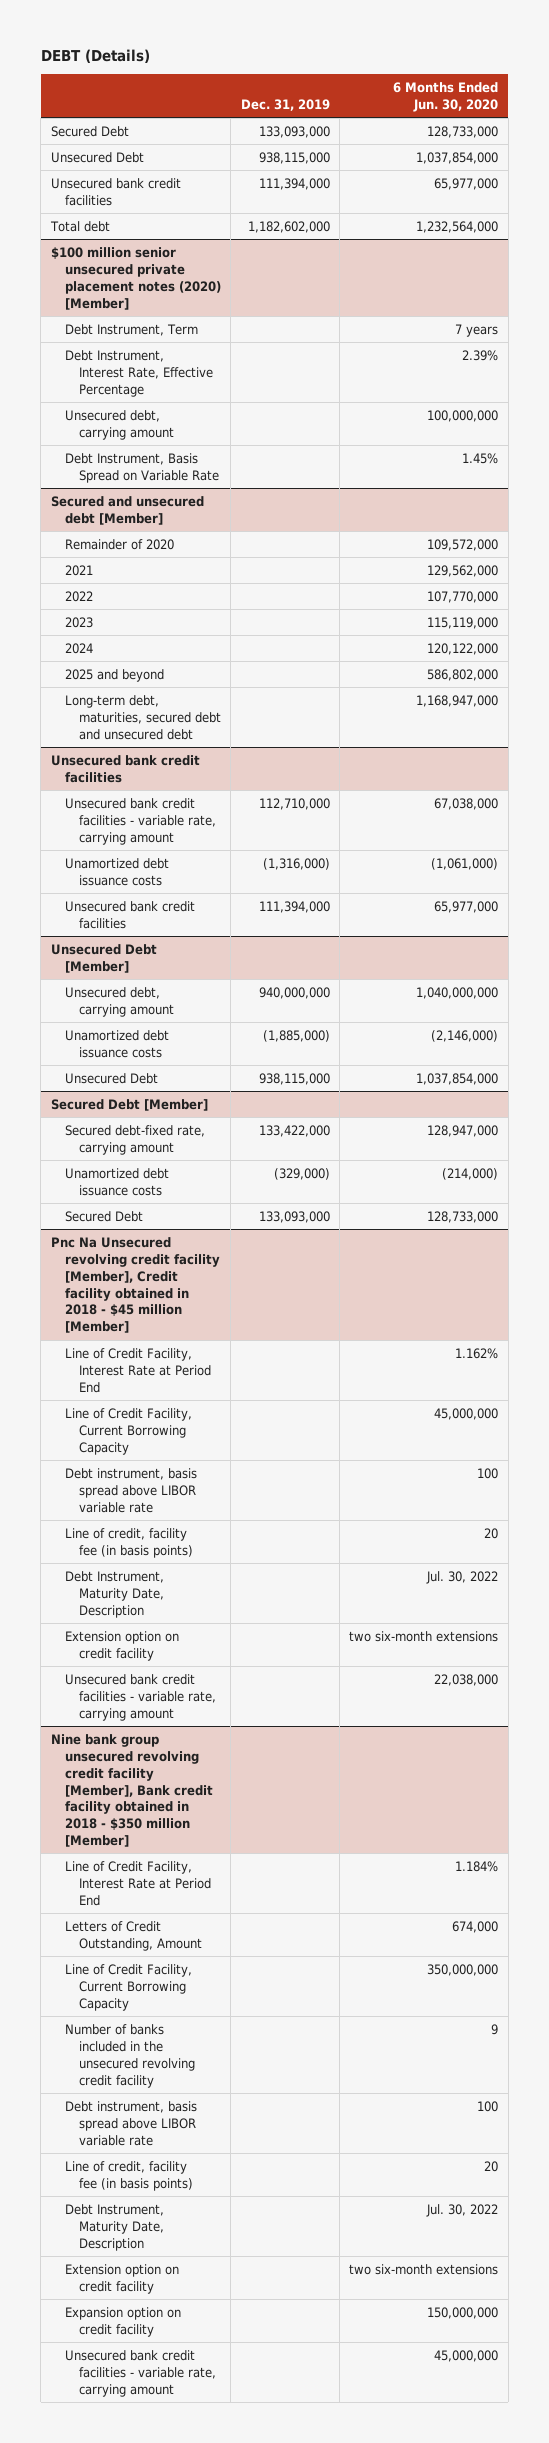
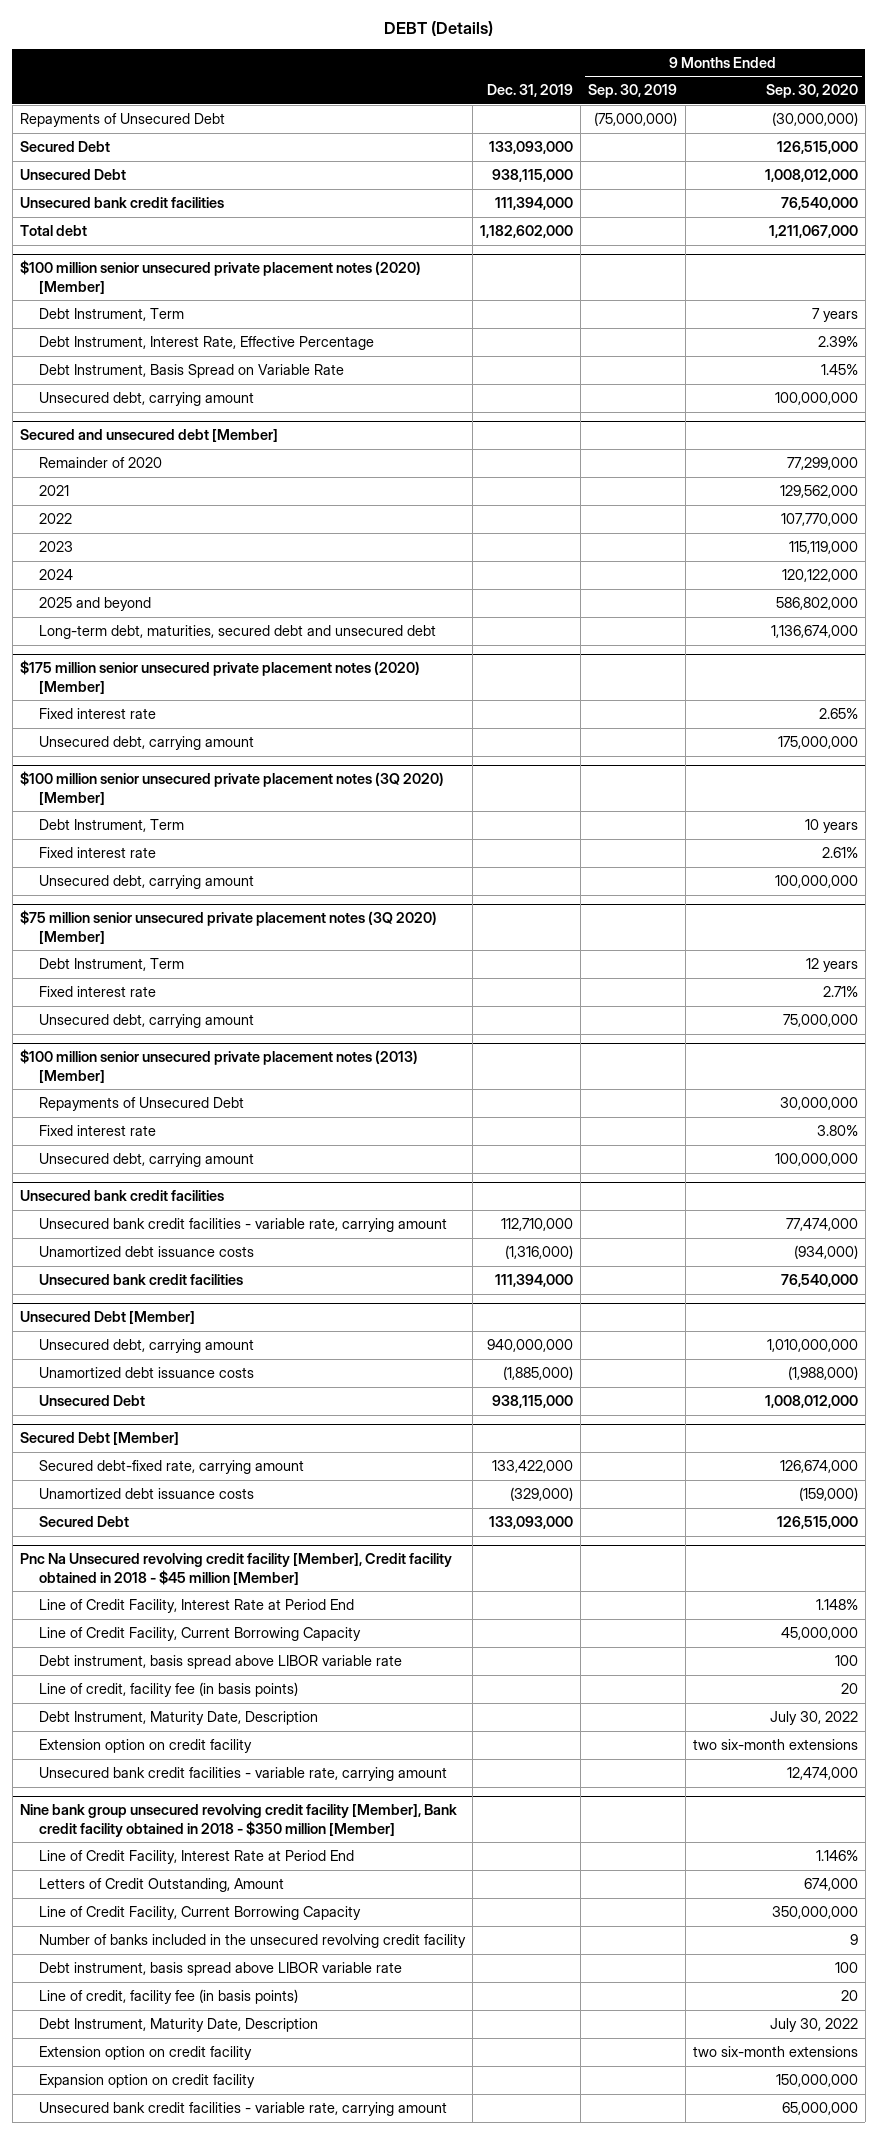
- | Dec. 31, 2019 | 6 Months Ended Jun. 30, 2020
+ | Dec. 31, 2019 | 9 Months Ended Sep. 30, 2019 | 9 Months Ended Sep. 30, 2020
+ Repayments of Unsecured Debt | | (75,000,000) | (30,000,000)
@ $100 million senior unsecured private placement notes (2020) [Member]
moved down: Unsecured debt, carrying amount | | | 100,000,000
+ $175 million senior unsecured private placement notes (2020) [Member]
+ Fixed interest rate | | | 2.65%
+ Unsecured debt, carrying amount | | | 175,000,000
+ $100 million senior unsecured private placement notes (3Q 2020) [Member]
+ Debt Instrument, Term | | | 10 years
+ Fixed interest rate | | | 2.61%
+ Unsecured debt, carrying amount | | | 100,000,000
+ $75 million senior unsecured private placement notes (3Q 2020) [Member]
+ Debt Instrument, Term | | | 12 years
+ Fixed interest rate | | | 2.71%
+ Unsecured debt, carrying amount | | | 75,000,000
+ $100 million senior unsecured private placement notes (2013) [Member]
+ Repayments of Unsecured Debt | | | 30,000,000
+ Fixed interest rate | | | 3.80%
+ Unsecured debt, carrying amount | | | 100,000,000

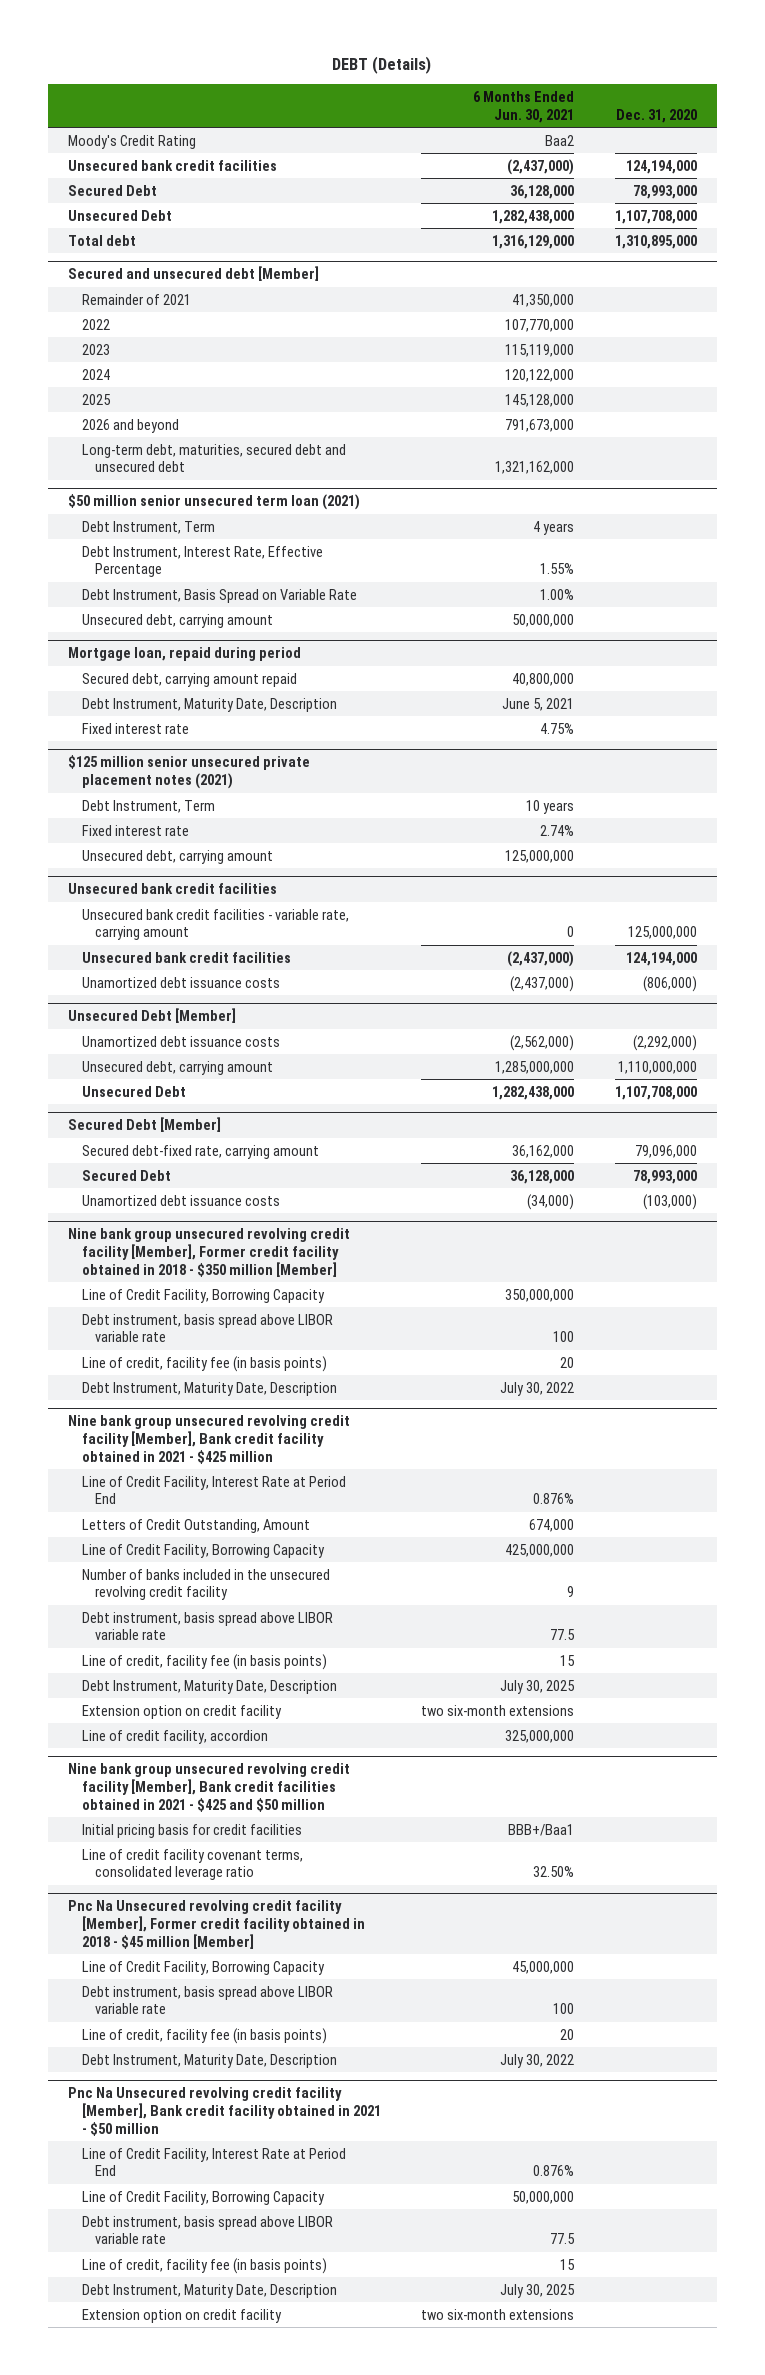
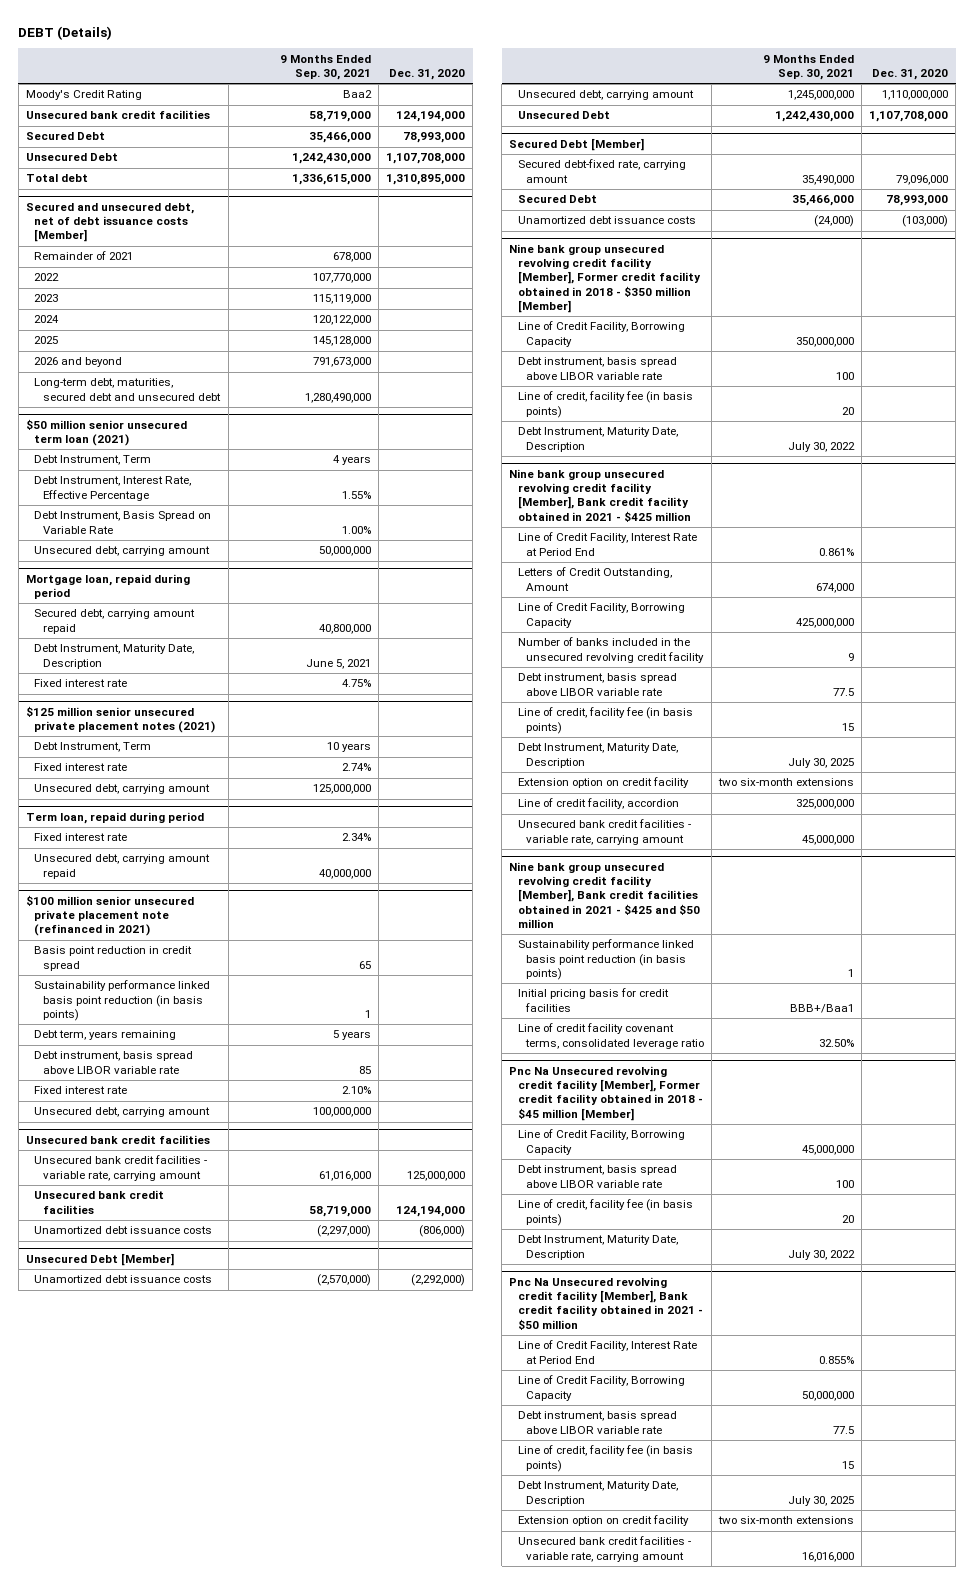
- | 6 Months Ended Jun. 30, 2021 | Dec. 31, 2020
+ | 9 Months Ended Sep. 30, 2021 | Dec. 31, 2020
- Secured and unsecured debt [Member]
+ Secured and unsecured debt, net of debt issuance costs [Member]
+ Term loan, repaid during period
+ Fixed interest rate | 2.34% |
+ Unsecured debt, carrying amount repaid | 40,000,000 |
+ $100 million senior unsecured private placement note (refinanced in 2021)
+ Basis point reduction in credit spread | 65 |
+ Sustainability performance linked basis point reduction (in basis points) | 1 |
+ Debt term, years remaining | 5 years |
+ Debt instrument, basis spread above LIBOR variable rate | 85 |
+ Fixed interest rate | 2.10% |
+ Unsecured debt, carrying amount | 100,000,000 |
@ Nine bank group unsecured revolving credit facility [Member], Bank credit facility obtained in 2021 - $425 million
+ Unsecured bank credit facilities - variable rate, carrying amount | 45,000,000 |
@ Nine bank group unsecured revolving credit facility [Member], Bank credit facilities obtained in 2021 - $425 and $50 million
+ Sustainability performance linked basis point reduction (in basis points) | 1 |
@ Pnc Na Unsecured revolving credit facility [Member], Bank credit facility obtained in 2021 - $50 million
+ Unsecured bank credit facilities - variable rate, carrying amount | 16,016,000 |

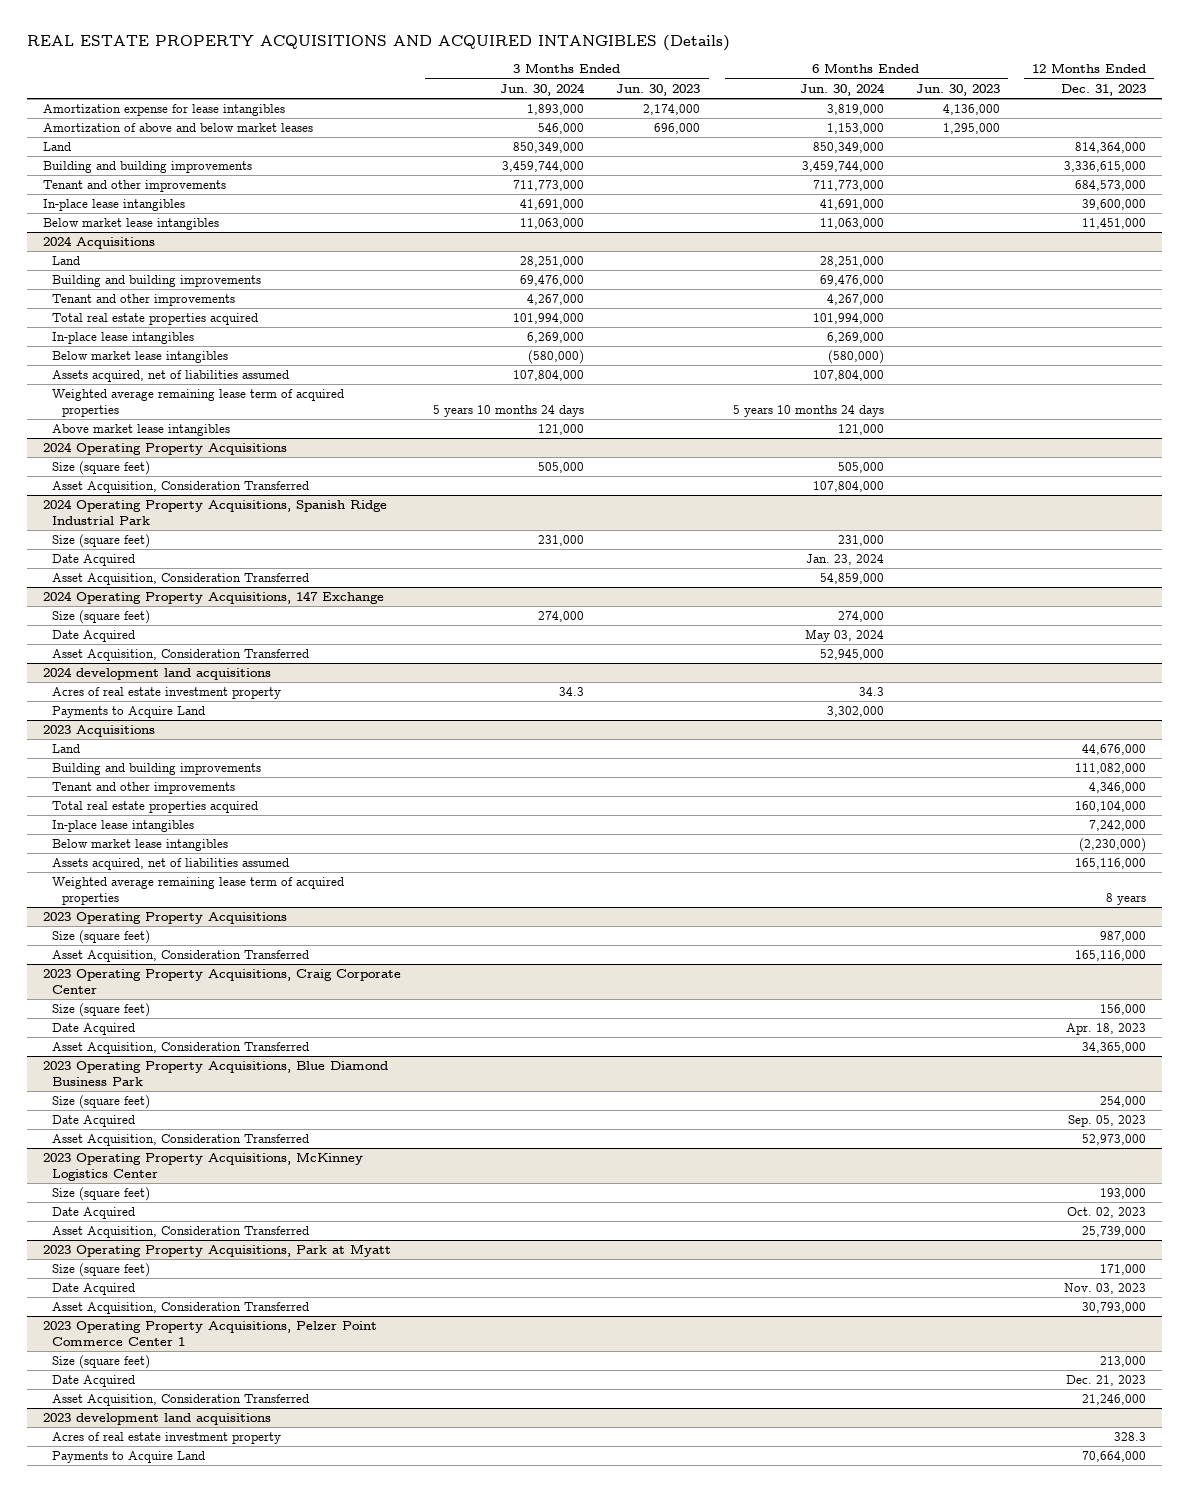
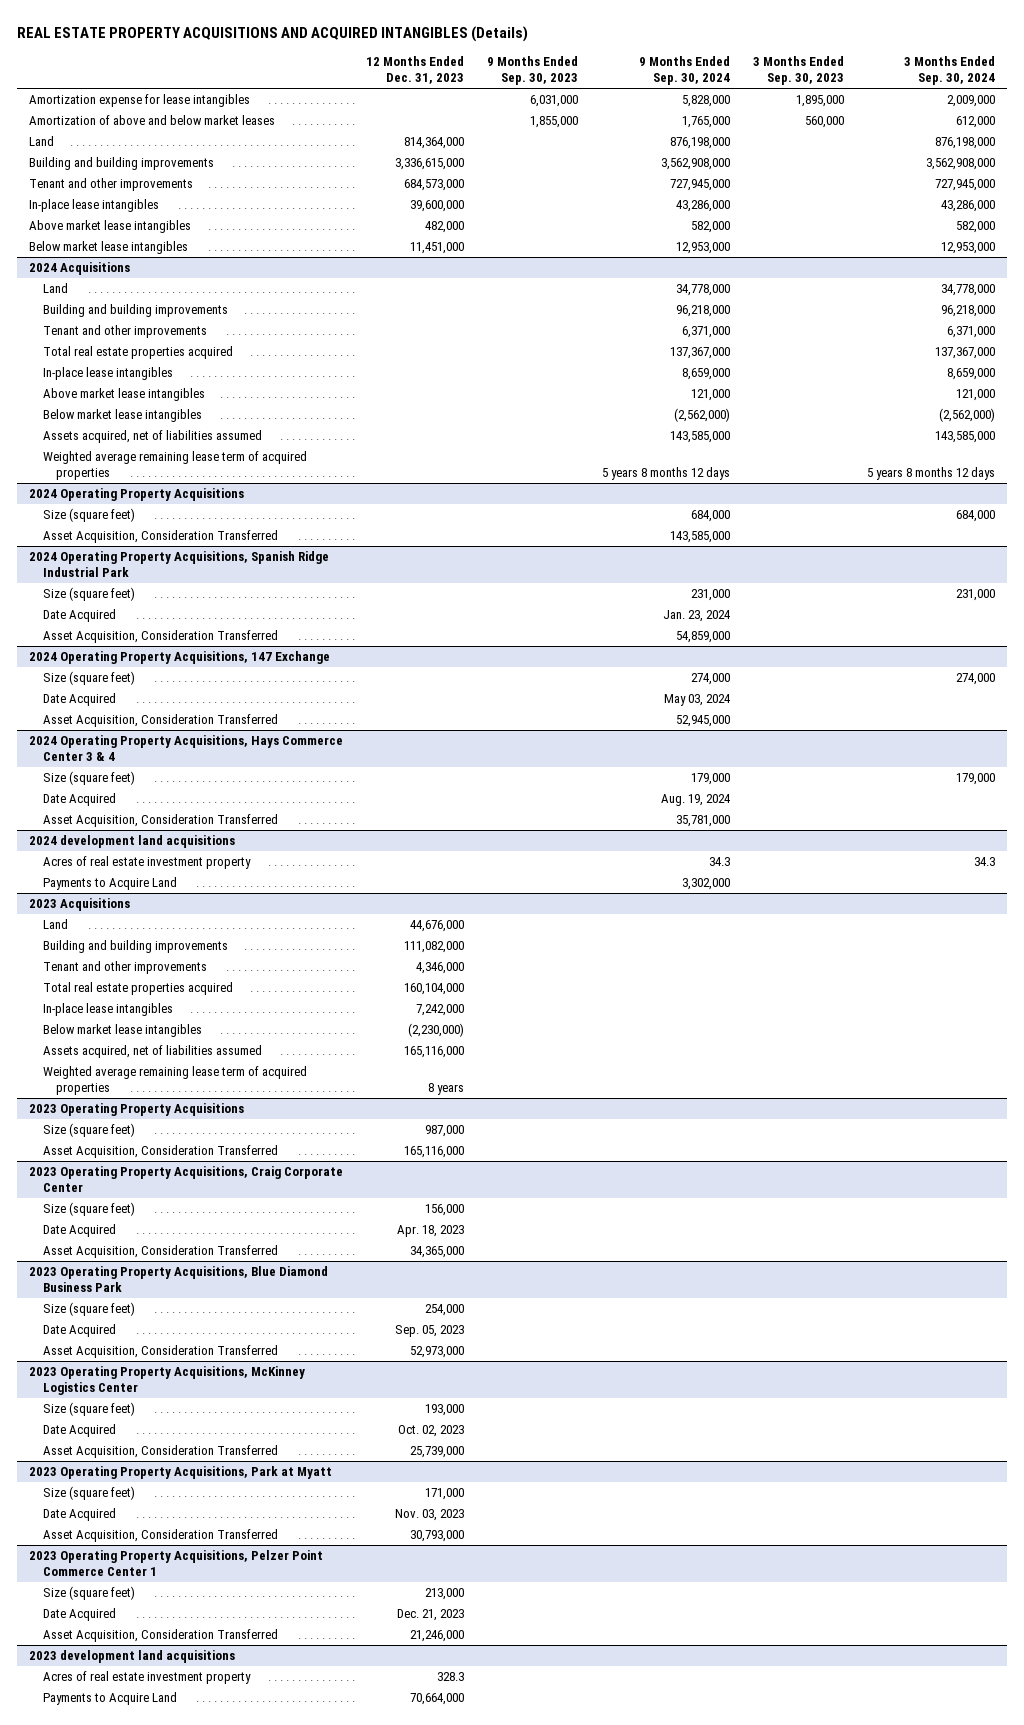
- | 3 Months Ended Jun. 30, 2024 | 3 Months Ended Jun. 30, 2023 | 6 Months Ended Jun. 30, 2024 | 6 Months Ended Jun. 30, 2023 | 12 Months Ended Dec. 31, 2023
+ | 12 Months Ended Dec. 31, 2023 | 9 Months Ended Sep. 30, 2023 | 9 Months Ended Sep. 30, 2024 | 3 Months Ended Sep. 30, 2023 | 3 Months Ended Sep. 30, 2024
+ Above market lease intangibles | 482,000 | | 582,000 | | 582,000
@ 2024 Acquisitions
moved up: Above market lease intangibles | | | 121,000 | | 121,000
+ 2024 Operating Property Acquisitions, Hays Commerce Center 3 & 4
+ Size (square feet) | | | 179,000 | | 179,000
+ Date Acquired | | | Aug. 19, 2024 | |
+ Asset Acquisition, Consideration Transferred | | | 35,781,000 | |

